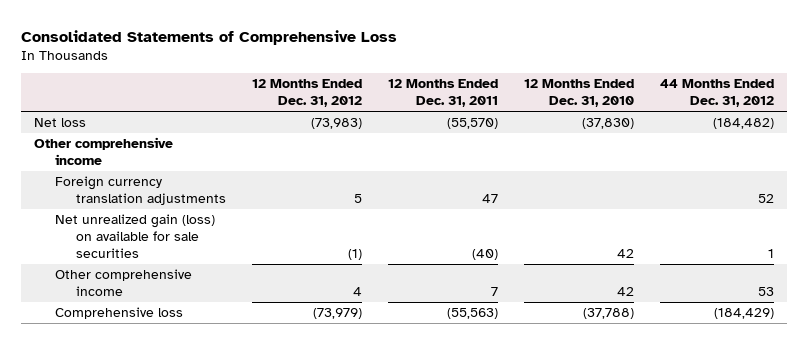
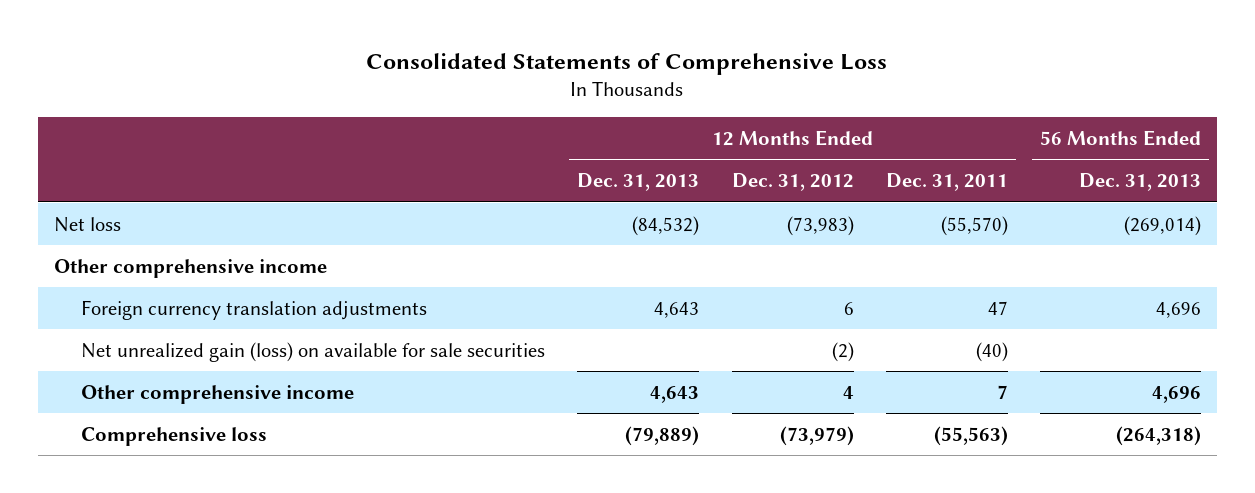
- | 12 Months Ended Dec. 31, 2012 | 12 Months Ended Dec. 31, 2011 | 12 Months Ended Dec. 31, 2010 | 44 Months Ended Dec. 31, 2012
+ | 12 Months Ended Dec. 31, 2013 | 12 Months Ended Dec. 31, 2012 | 12 Months Ended Dec. 31, 2011 | 56 Months Ended Dec. 31, 2013
- Foreign currency translation adjustments | 5 | 47 | | 52
- Net unrealized gain (loss) on available for sale securities | (1) | (40) | 42 | 1
+ Foreign currency translation adjustments | 4,643 | 6 | 47 | 4,696
+ Net unrealized gain (loss) on available for sale securities | | (2) | (40) |

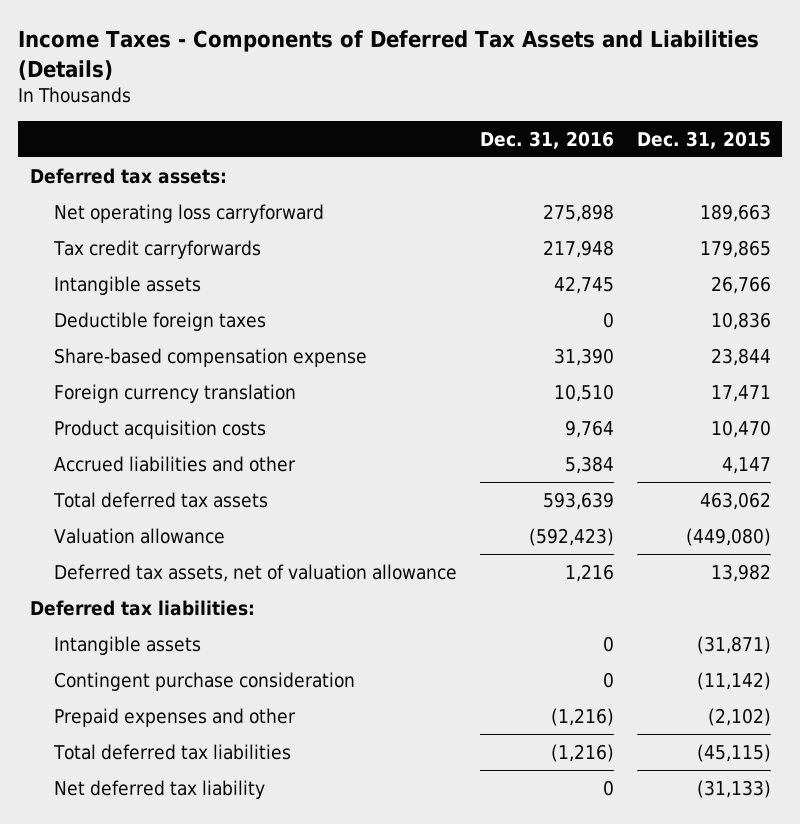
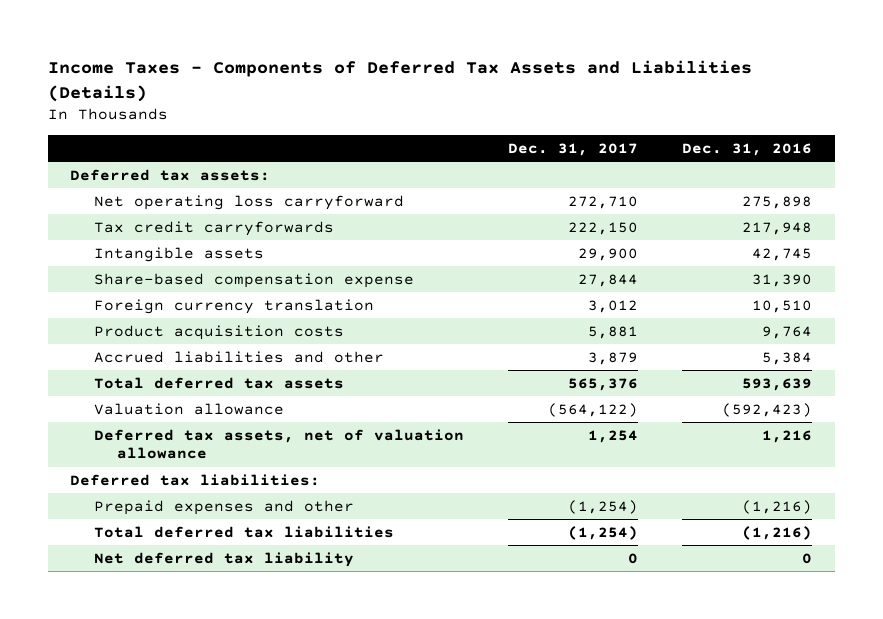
- | Dec. 31, 2016 | Dec. 31, 2015
+ | Dec. 31, 2017 | Dec. 31, 2016
- Deductible foreign taxes | 0 | 10,836
- Intangible assets | 0 | (31,871)
- Contingent purchase consideration | 0 | (11,142)

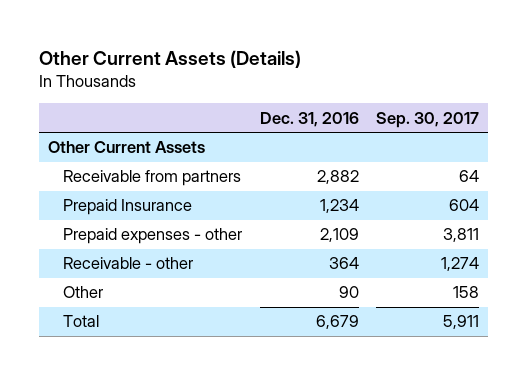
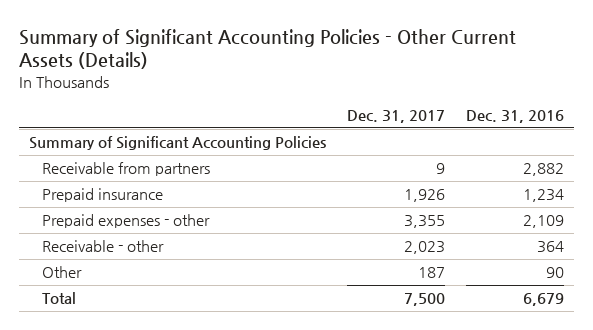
- Other Current Assets (Details)
+ Summary of Significant Accounting Policies - Other Current Assets (Details)
- | Dec. 31, 2016 | Sep. 30, 2017
+ | Dec. 31, 2017 | Dec. 31, 2016
- Other Current Assets
+ Summary of Significant Accounting Policies
- Prepaid Insurance | 1,234 | 604
+ Prepaid insurance | 1,926 | 1,234

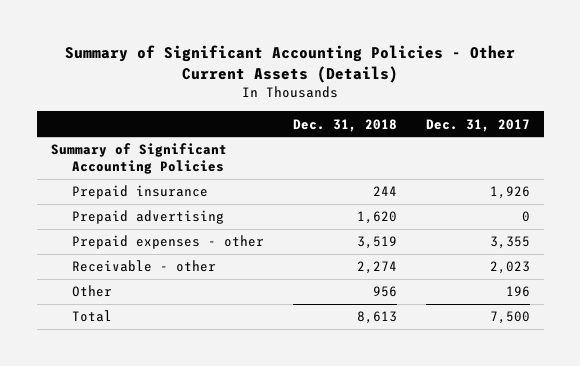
- | Dec. 31, 2017 | Dec. 31, 2016
+ | Dec. 31, 2018 | Dec. 31, 2017
- Receivable from partners | 9 | 2,882
+ Prepaid advertising | 1,620 | 0
- Other | 187 | 90
+ Other | 956 | 196

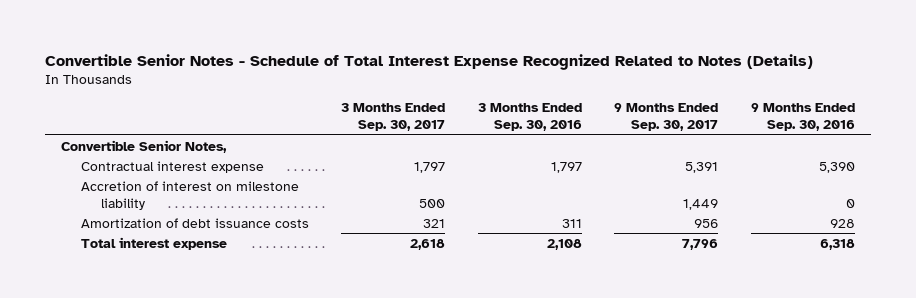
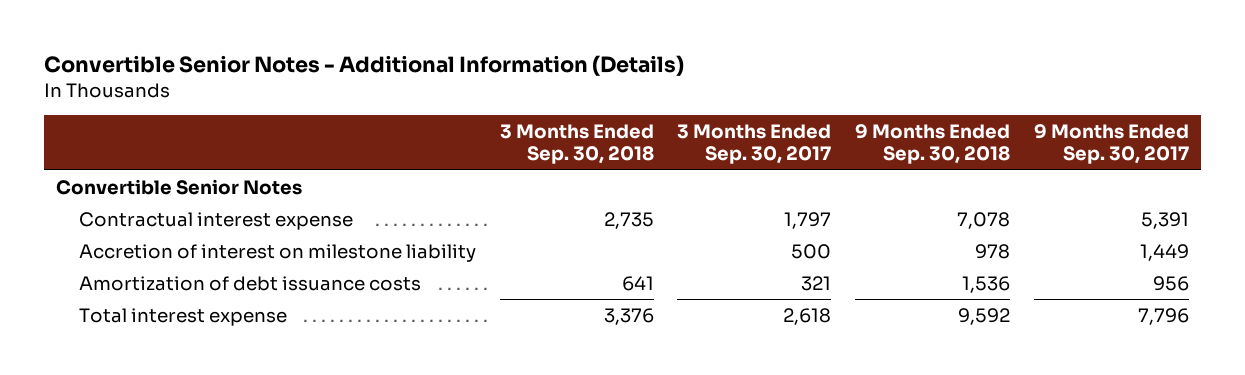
- Convertible Senior Notes - Schedule of Total Interest Expense Recognized Related to Notes (Details)
+ Convertible Senior Notes - Additional Information (Details)
- | 3 Months Ended Sep. 30, 2017 | 3 Months Ended Sep. 30, 2016 | 9 Months Ended Sep. 30, 2017 | 9 Months Ended Sep. 30, 2016
+ | 3 Months Ended Sep. 30, 2018 | 3 Months Ended Sep. 30, 2017 | 9 Months Ended Sep. 30, 2018 | 9 Months Ended Sep. 30, 2017
- Convertible Senior Notes,
+ Convertible Senior Notes

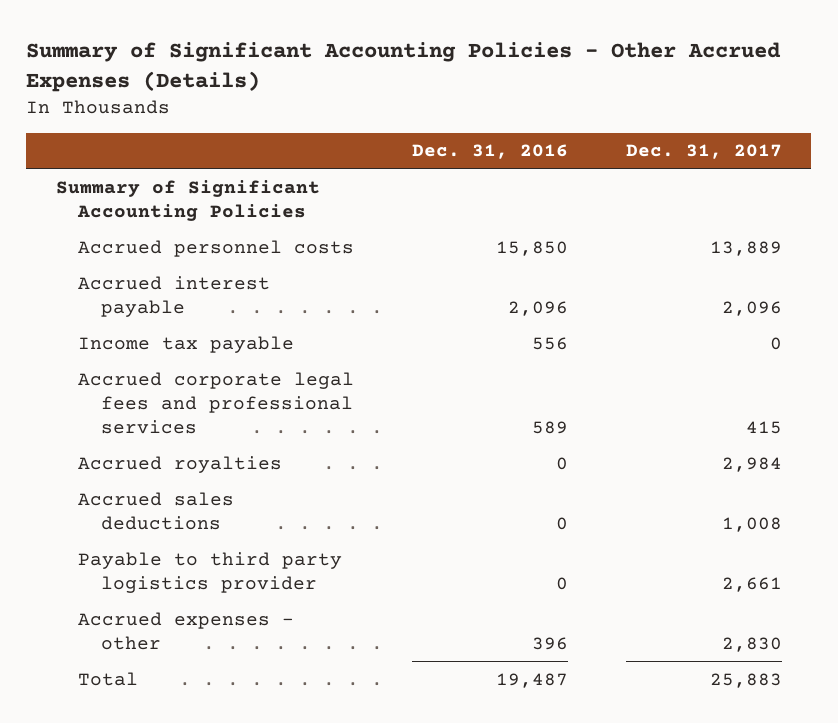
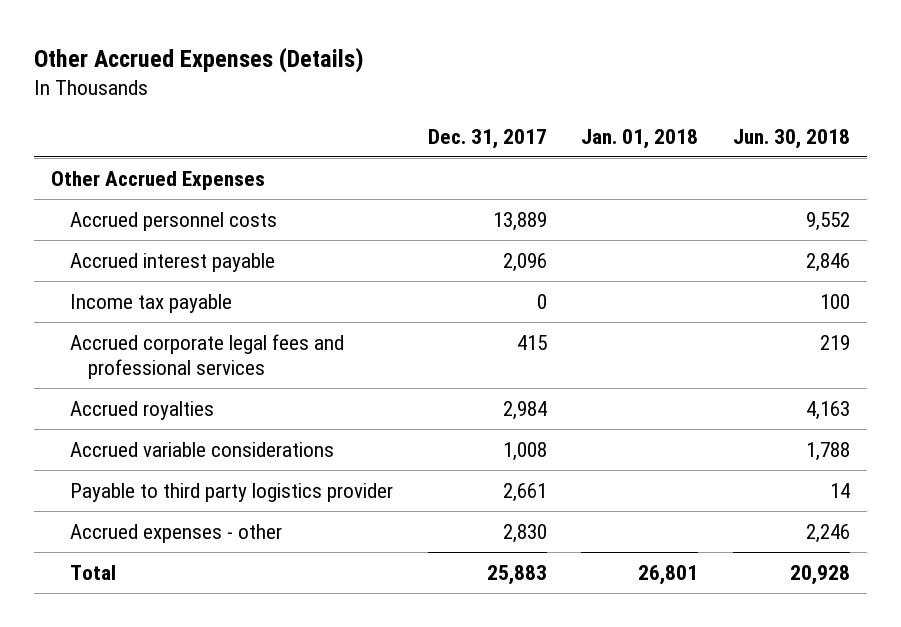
- Summary of Significant Accounting Policies - Other Accrued Expenses (Details)
+ Other Accrued Expenses (Details)
- | Dec. 31, 2016 | Dec. 31, 2017
+ | Dec. 31, 2017 | Jan. 01, 2018 | Jun. 30, 2018
- Summary of Significant Accounting Policies
+ Other Accrued Expenses
- Accrued sales deductions | 0 | 1,008
+ Accrued variable considerations | 1,008 | | 1,788

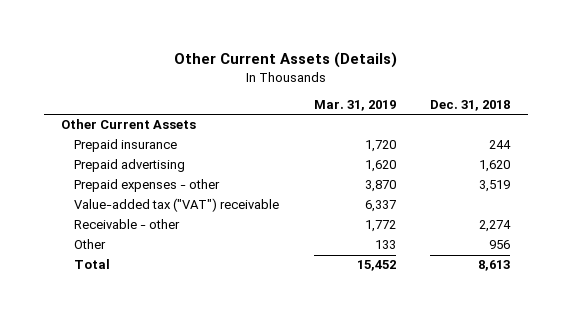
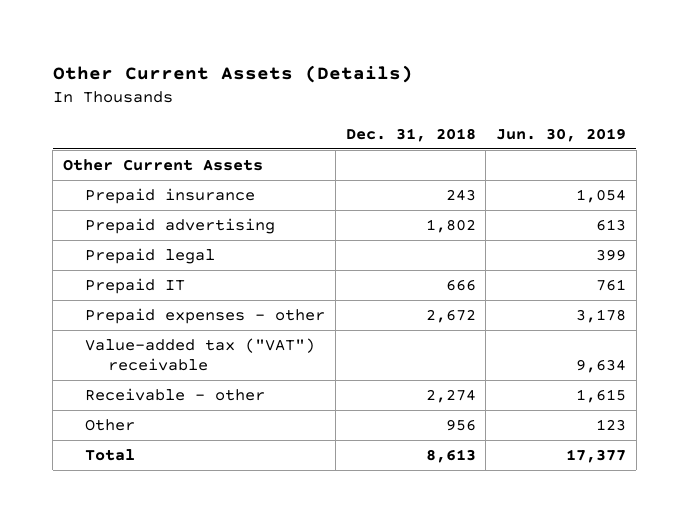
- | Mar. 31, 2019 | Dec. 31, 2018
+ | Dec. 31, 2018 | Jun. 30, 2019
- Prepaid insurance | 1,720 | 244
- Prepaid advertising | 1,620 | 1,620
- Prepaid expenses - other | 3,870 | 3,519
+ Prepaid insurance | 243 | 1,054
+ Prepaid advertising | 1,802 | 613
+ Prepaid legal | | 399
+ Prepaid IT | 666 | 761
+ Prepaid expenses - other | 2,672 | 3,178

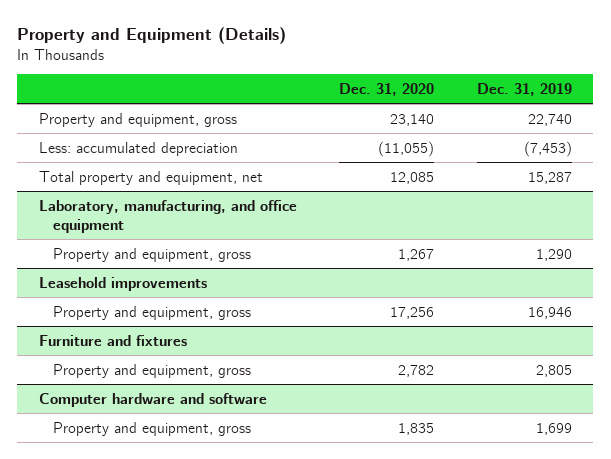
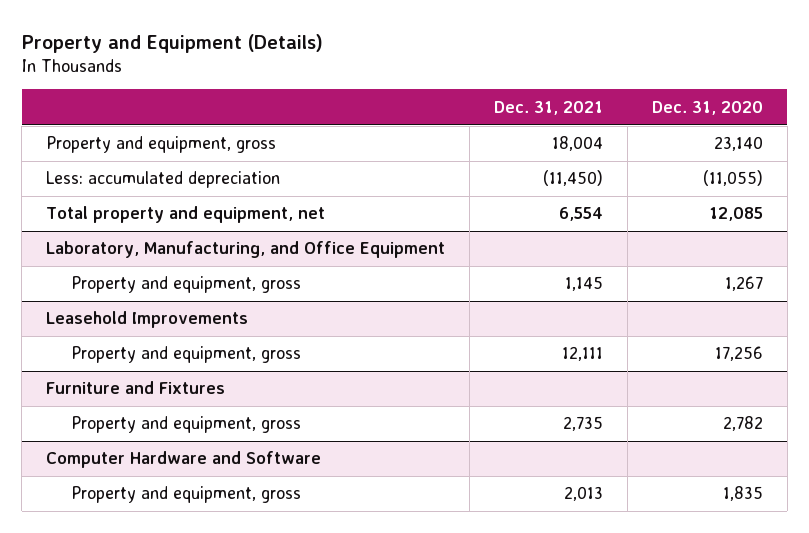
- | Dec. 31, 2020 | Dec. 31, 2019
+ | Dec. 31, 2021 | Dec. 31, 2020
- Laboratory, manufacturing, and office equipment
+ Laboratory, Manufacturing, and Office Equipment
- Leasehold improvements
+ Leasehold Improvements
- Furniture and fixtures
+ Furniture and Fixtures
- Computer hardware and software
+ Computer Hardware and Software

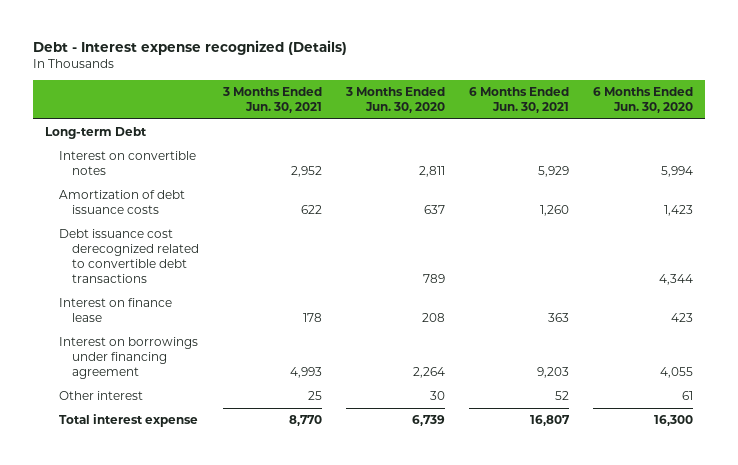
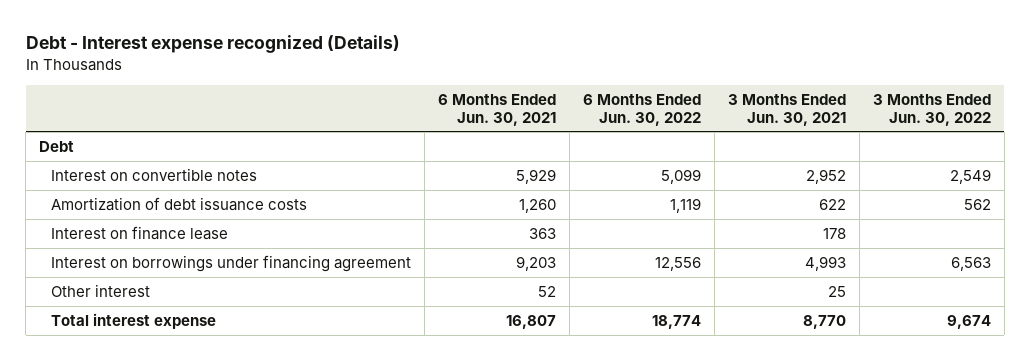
- | 3 Months Ended Jun. 30, 2021 | 3 Months Ended Jun. 30, 2020 | 6 Months Ended Jun. 30, 2021 | 6 Months Ended Jun. 30, 2020
+ | 6 Months Ended Jun. 30, 2021 | 6 Months Ended Jun. 30, 2022 | 3 Months Ended Jun. 30, 2021 | 3 Months Ended Jun. 30, 2022
- Long-term Debt
+ Debt
- Debt issuance cost derecognized related to convertible debt transactions | | 789 | | 4,344

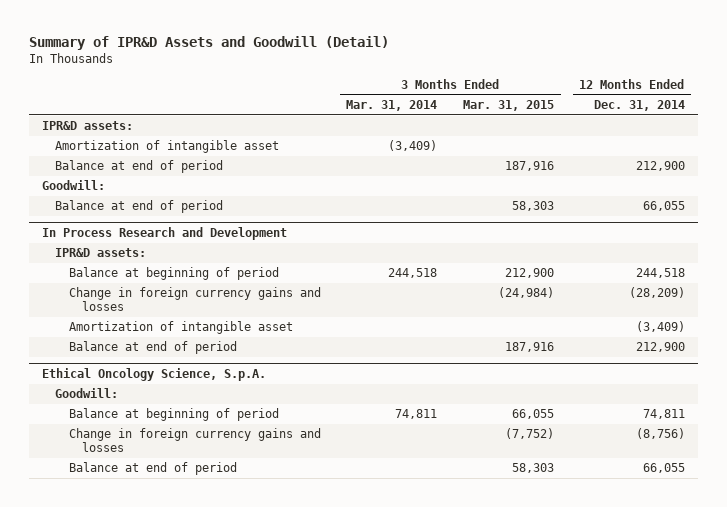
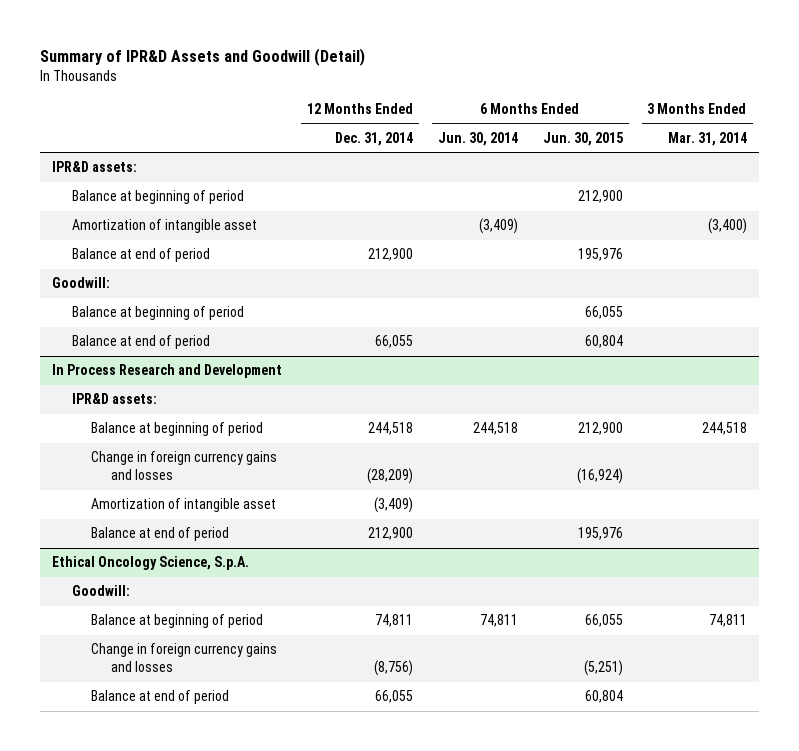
- | 3 Months Ended Mar. 31, 2014 | 3 Months Ended Mar. 31, 2015 | 12 Months Ended Dec. 31, 2014
+ | 12 Months Ended Dec. 31, 2014 | 6 Months Ended Jun. 30, 2014 | 6 Months Ended Jun. 30, 2015 | 3 Months Ended Mar. 31, 2014
- Amortization of intangible asset | (3,409) | |
+ Balance at beginning of period | | | 212,900 |
+ Amortization of intangible asset | | (3,409) | | (3,400)
+ Balance at beginning of period | | | 66,055 |

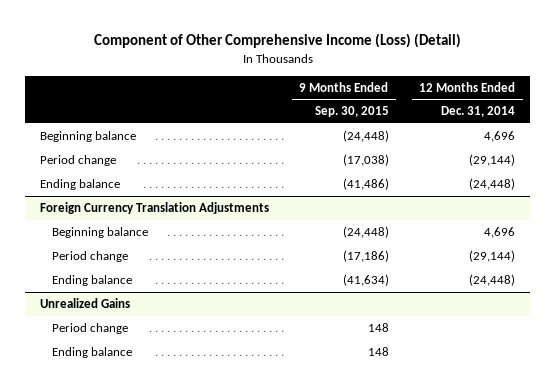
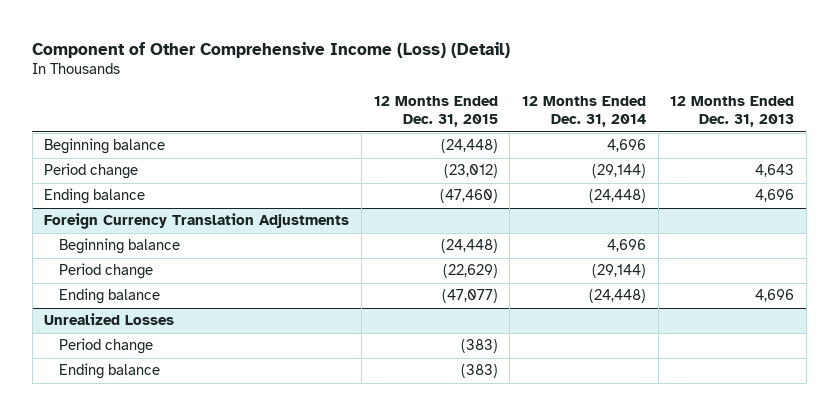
- | 9 Months Ended Sep. 30, 2015 | 12 Months Ended Dec. 31, 2014
+ | 12 Months Ended Dec. 31, 2015 | 12 Months Ended Dec. 31, 2014 | 12 Months Ended Dec. 31, 2013
- Unrealized Gains
+ Unrealized Losses

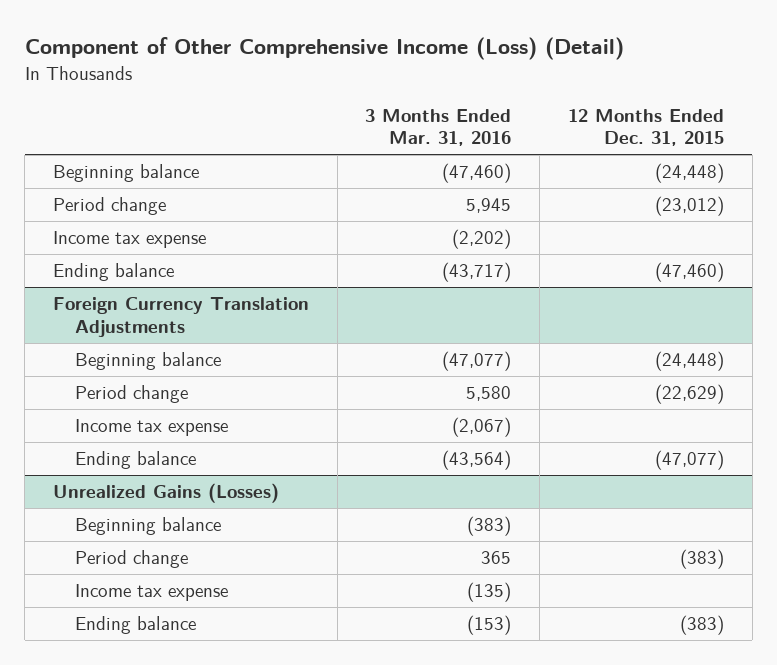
- | 12 Months Ended Dec. 31, 2015 | 12 Months Ended Dec. 31, 2014 | 12 Months Ended Dec. 31, 2013
+ | 3 Months Ended Mar. 31, 2016 | 12 Months Ended Dec. 31, 2015
+ Income tax expense | (2,202) |
@ Foreign Currency Translation Adjustments
+ Income tax expense | (2,067) |
- Unrealized Losses
+ Unrealized Gains (Losses)
+ Beginning balance | (383) |
+ Income tax expense | (135) |

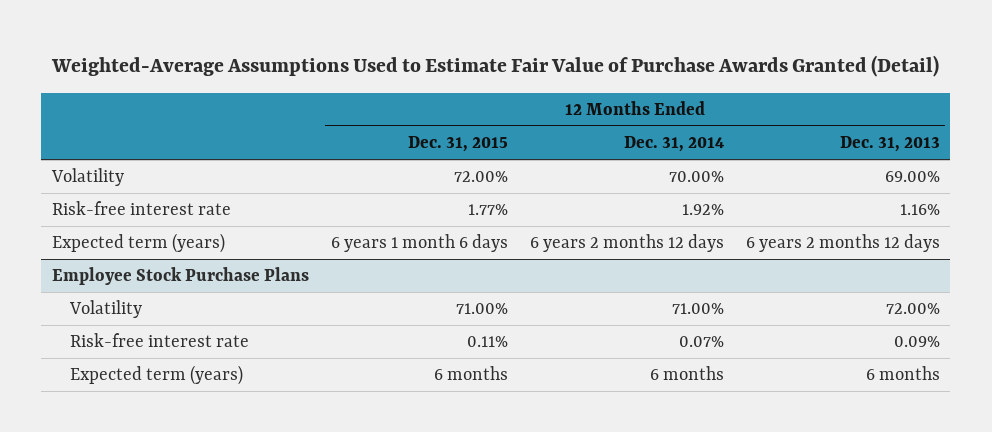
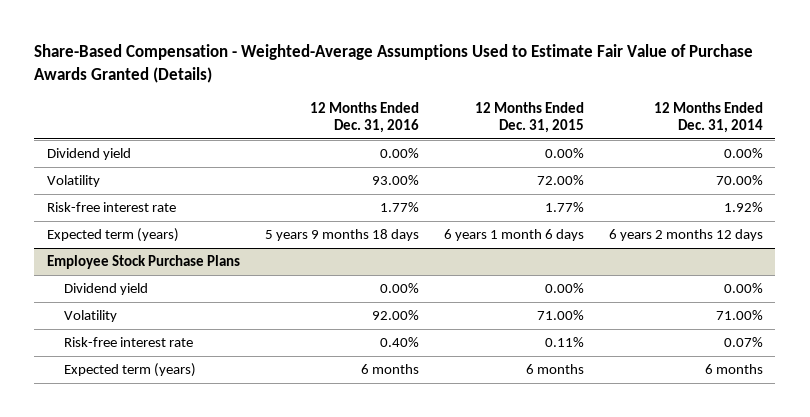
- Weighted-Average Assumptions Used to Estimate Fair Value of Purchase Awards Granted (Detail)
+ Share-Based Compensation - Weighted-Average Assumptions Used to Estimate Fair Value of Purchase Awards Granted (Details)
- | 12 Months Ended Dec. 31, 2015 | 12 Months Ended Dec. 31, 2014 | 12 Months Ended Dec. 31, 2013
+ | 12 Months Ended Dec. 31, 2016 | 12 Months Ended Dec. 31, 2015 | 12 Months Ended Dec. 31, 2014
+ Dividend yield | 0.00% | 0.00% | 0.00%
@ Employee Stock Purchase Plans
+ Dividend yield | 0.00% | 0.00% | 0.00%

